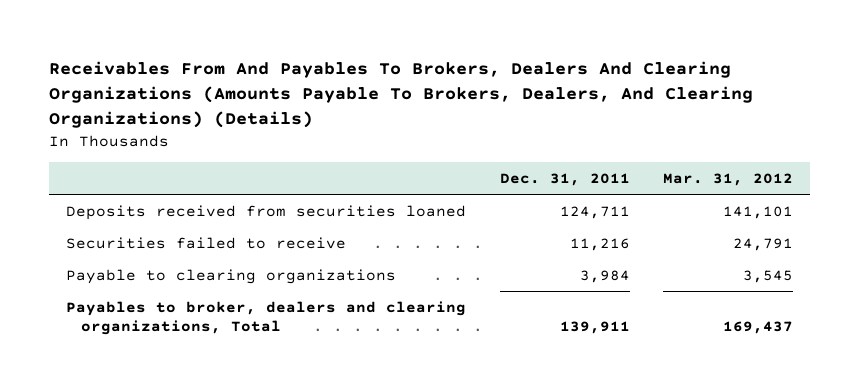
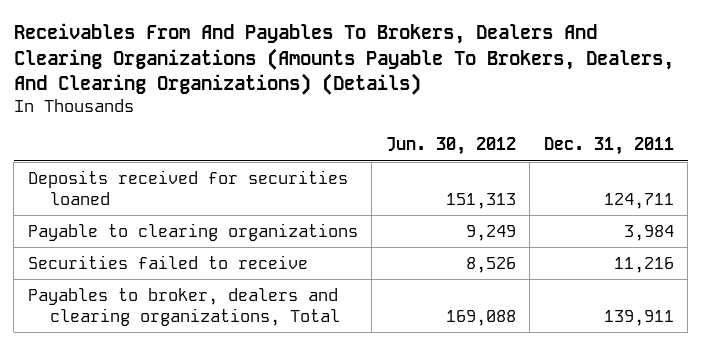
- | Dec. 31, 2011 | Mar. 31, 2012
+ | Jun. 30, 2012 | Dec. 31, 2011
- Deposits received from securities loaned | 124,711 | 141,101
+ Deposits received for securities loaned | 151,313 | 124,711
moved down: Securities failed to receive | 8,526 | 11,216

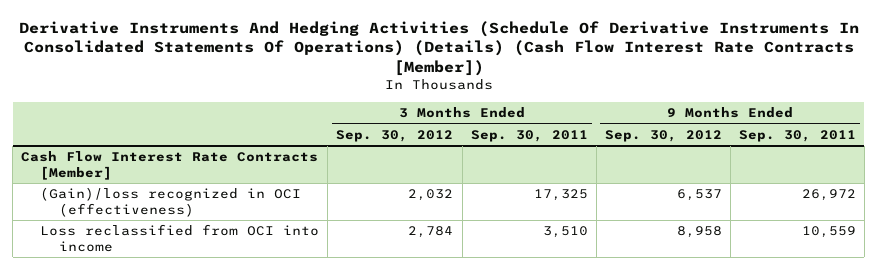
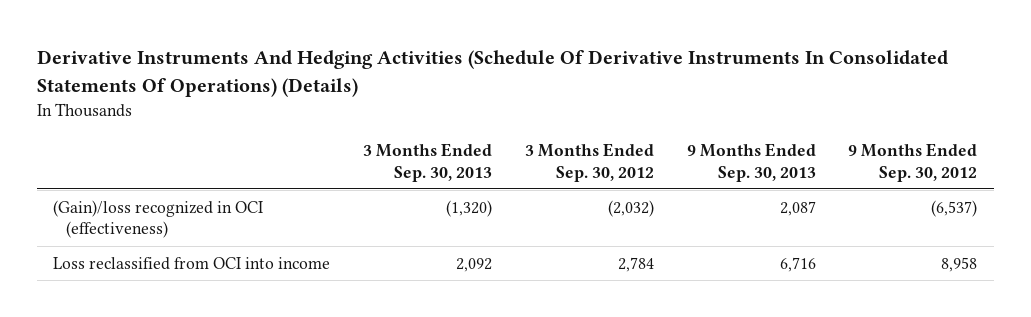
- Derivative Instruments And Hedging Activities (Schedule Of Derivative Instruments In Consolidated Statements Of Operations) (Details) (Cash Flow Interest Rate Contracts [Member])
+ Derivative Instruments And Hedging Activities (Schedule Of Derivative Instruments In Consolidated Statements Of Operations) (Details)
- | 3 Months Ended Sep. 30, 2012 | 3 Months Ended Sep. 30, 2011 | 9 Months Ended Sep. 30, 2012 | 9 Months Ended Sep. 30, 2011
+ | 3 Months Ended Sep. 30, 2013 | 3 Months Ended Sep. 30, 2012 | 9 Months Ended Sep. 30, 2013 | 9 Months Ended Sep. 30, 2012
- Cash Flow Interest Rate Contracts [Member]
- (Gain)/loss recognized in OCI (effectiveness) | 2,032 | 17,325 | 6,537 | 26,972
+ (Gain)/loss recognized in OCI (effectiveness) | (1,320) | (2,032) | 2,087 | (6,537)

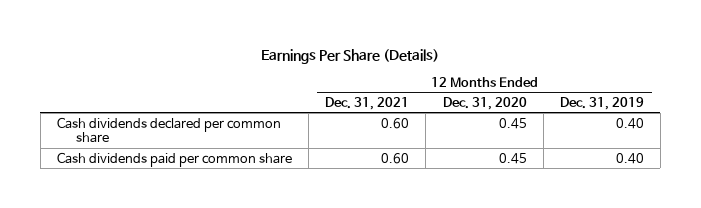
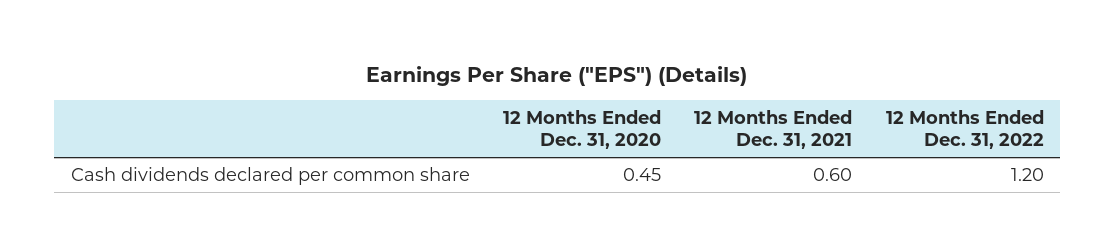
- Earnings Per Share (Details)
+ Earnings Per Share ("EPS") (Details)
- | 12 Months Ended Dec. 31, 2021 | 12 Months Ended Dec. 31, 2020 | 12 Months Ended Dec. 31, 2019
+ | 12 Months Ended Dec. 31, 2020 | 12 Months Ended Dec. 31, 2021 | 12 Months Ended Dec. 31, 2022
- Cash dividends paid per common share | 0.60 | 0.45 | 0.40

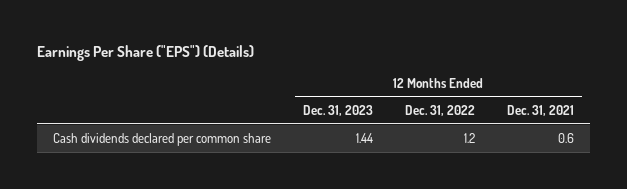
- | 12 Months Ended Dec. 31, 2020 | 12 Months Ended Dec. 31, 2021 | 12 Months Ended Dec. 31, 2022
+ | 12 Months Ended Dec. 31, 2023 | 12 Months Ended Dec. 31, 2022 | 12 Months Ended Dec. 31, 2021
- Cash dividends declared per common share | 0.45 | 0.60 | 1.20
+ Cash dividends declared per common share | 1.44 | 1.2 | 0.6

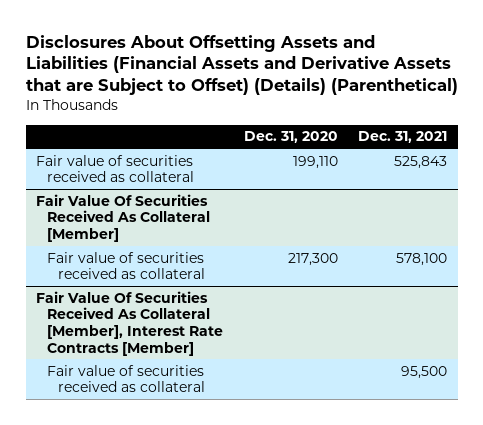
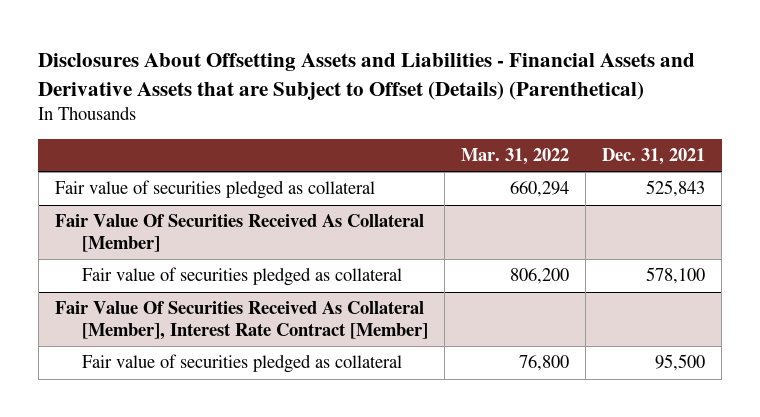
- Disclosures About Offsetting Assets and Liabilities (Financial Assets and Derivative Assets that are Subject to Offset) (Details) (Parenthetical)
+ Disclosures About Offsetting Assets and Liabilities - Financial Assets and Derivative Assets that are Subject to Offset (Details) (Parenthetical)
- | Dec. 31, 2020 | Dec. 31, 2021
+ | Mar. 31, 2022 | Dec. 31, 2021
- Fair value of securities received as collateral | 199,110 | 525,843
+ Fair value of securities pledged as collateral | 660,294 | 525,843
@ Fair Value Of Securities Received As Collateral [Member]
- Fair value of securities received as collateral | 217,300 | 578,100
- Fair Value Of Securities Received As Collateral [Member], Interest Rate Contracts [Member]
- Fair value of securities received as collateral | | 95,500
@ Fair Value Of Securities Received As Collateral [Member]
+ Fair value of securities pledged as collateral | 806,200 | 578,100
+ Fair Value Of Securities Received As Collateral [Member], Interest Rate Contract [Member]
+ Fair value of securities pledged as collateral | 76,800 | 95,500

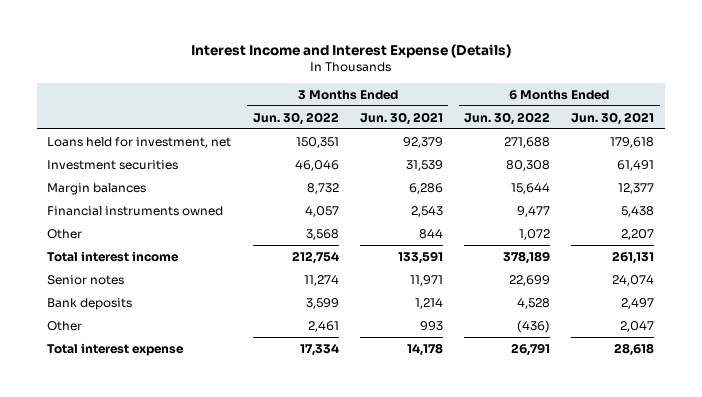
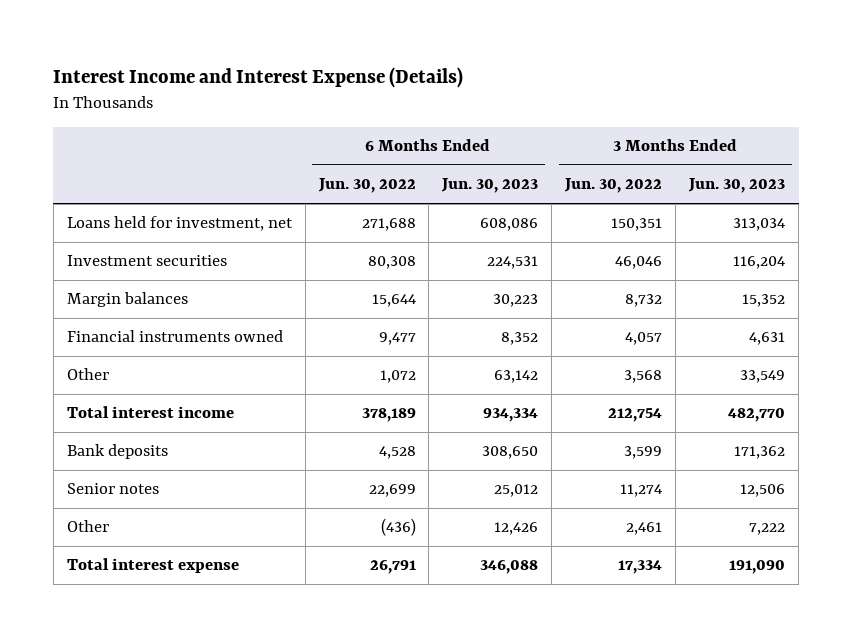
- | 3 Months Ended Jun. 30, 2022 | 3 Months Ended Jun. 30, 2021 | 6 Months Ended Jun. 30, 2022 | 6 Months Ended Jun. 30, 2021
+ | 6 Months Ended Jun. 30, 2022 | 6 Months Ended Jun. 30, 2023 | 3 Months Ended Jun. 30, 2022 | 3 Months Ended Jun. 30, 2023
moved down: Senior notes | 22,699 | 25,012 | 11,274 | 12,506

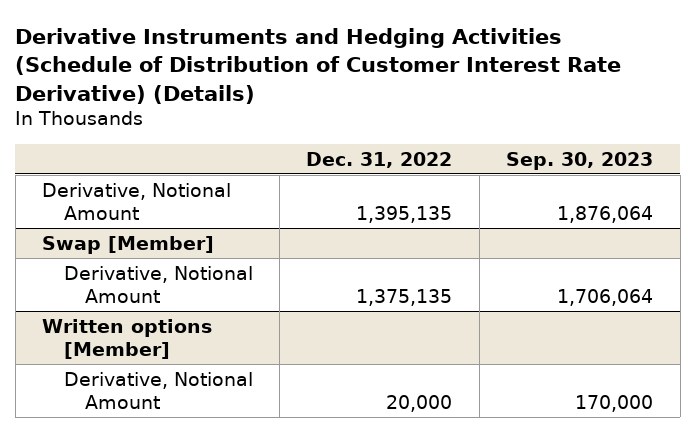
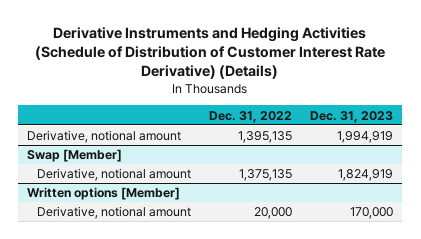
- | Dec. 31, 2022 | Sep. 30, 2023
+ | Dec. 31, 2022 | Dec. 31, 2023
- Derivative, Notional Amount | 1,395,135 | 1,876,064
+ Derivative, notional amount | 1,395,135 | 1,994,919
@ Swap [Member]
- Derivative, Notional Amount | 1,375,135 | 1,706,064
+ Derivative, notional amount | 1,375,135 | 1,824,919
@ Written options [Member]
- Derivative, Notional Amount | 20,000 | 170,000
+ Derivative, notional amount | 20,000 | 170,000

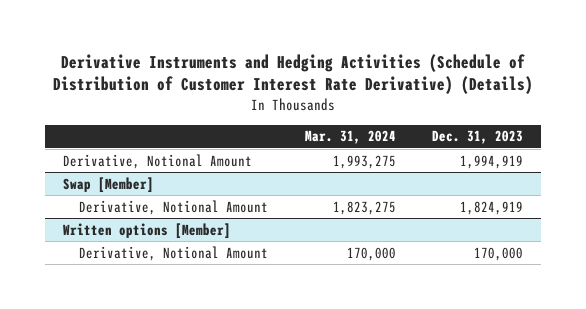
- | Dec. 31, 2022 | Dec. 31, 2023
+ | Mar. 31, 2024 | Dec. 31, 2023
- Derivative, notional amount | 1,395,135 | 1,994,919
+ Derivative, Notional Amount | 1,993,275 | 1,994,919
@ Swap [Member]
- Derivative, notional amount | 1,375,135 | 1,824,919
+ Derivative, Notional Amount | 1,823,275 | 1,824,919
@ Written options [Member]
- Derivative, notional amount | 20,000 | 170,000
+ Derivative, Notional Amount | 170,000 | 170,000

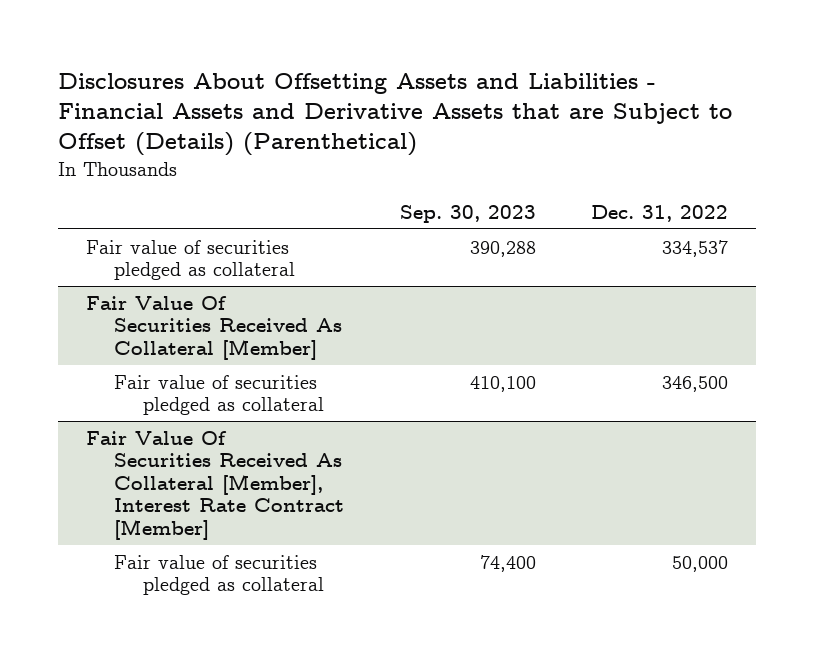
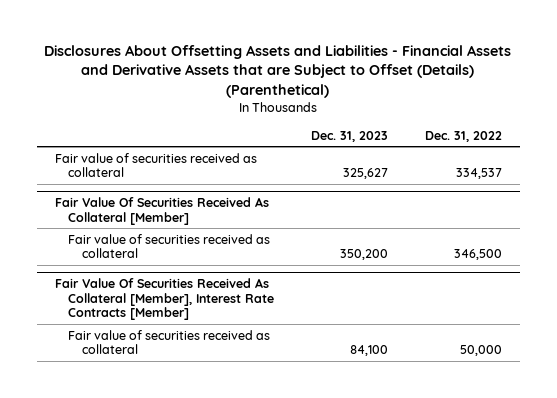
- | Sep. 30, 2023 | Dec. 31, 2022
+ | Dec. 31, 2023 | Dec. 31, 2022
- Fair value of securities pledged as collateral | 390,288 | 334,537
+ Fair value of securities received as collateral | 325,627 | 334,537
@ Fair Value Of Securities Received As Collateral [Member]
- Fair value of securities pledged as collateral | 410,100 | 346,500
- Fair Value Of Securities Received As Collateral [Member], Interest Rate Contract [Member]
- Fair value of securities pledged as collateral | 74,400 | 50,000
@ Fair Value Of Securities Received As Collateral [Member]
+ Fair value of securities received as collateral | 350,200 | 346,500
+ Fair Value Of Securities Received As Collateral [Member], Interest Rate Contracts [Member]
+ Fair value of securities received as collateral | 84,100 | 50,000

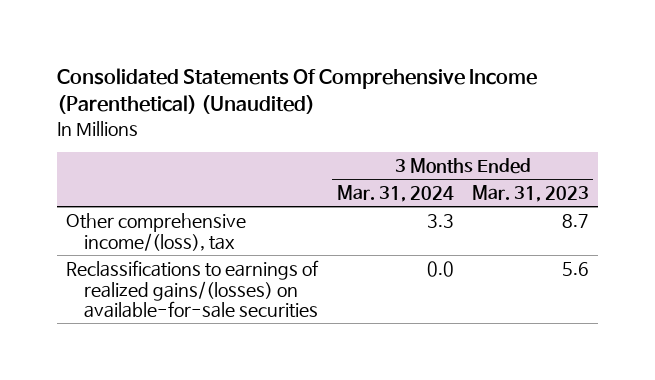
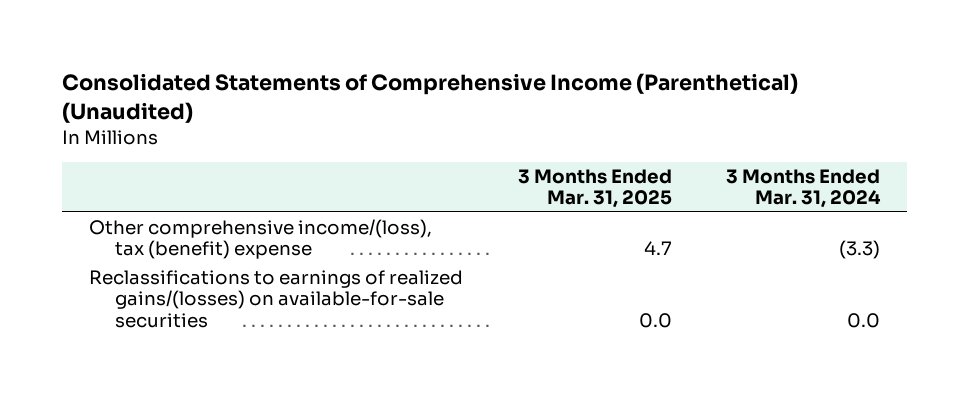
- Consolidated Statements Of Comprehensive Income (Parenthetical) (Unaudited)
+ Consolidated Statements of Comprehensive Income (Parenthetical) (Unaudited)
- | 3 Months Ended Mar. 31, 2024 | 3 Months Ended Mar. 31, 2023
+ | 3 Months Ended Mar. 31, 2025 | 3 Months Ended Mar. 31, 2024
- Other comprehensive income/(loss), tax | 3.3 | 8.7
+ Other comprehensive income/(loss), tax (benefit) expense | 4.7 | (3.3)

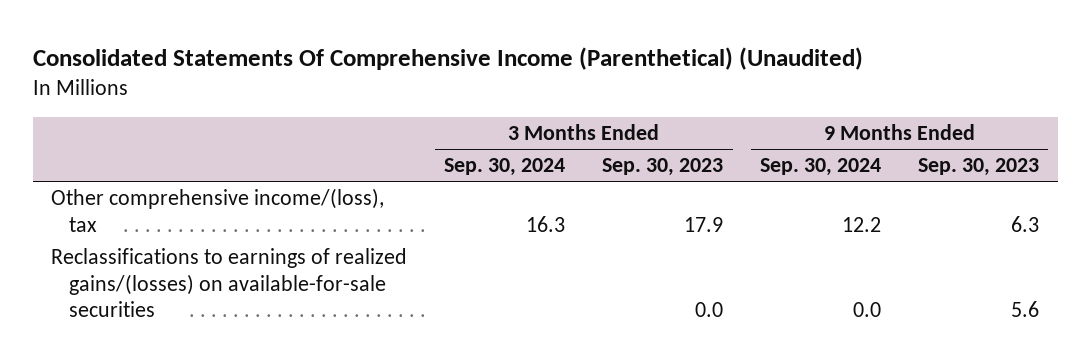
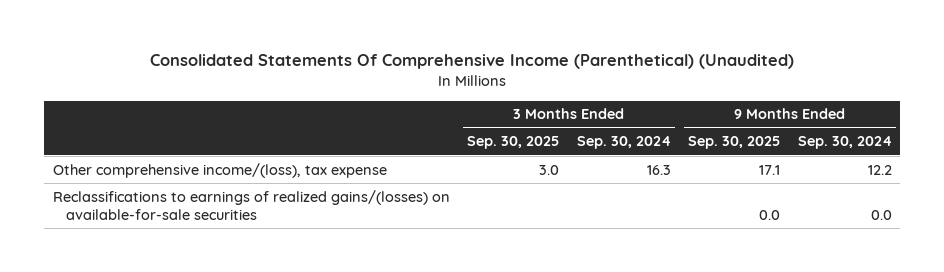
- | 3 Months Ended Sep. 30, 2024 | 3 Months Ended Sep. 30, 2023 | 9 Months Ended Sep. 30, 2024 | 9 Months Ended Sep. 30, 2023
+ | 3 Months Ended Sep. 30, 2025 | 3 Months Ended Sep. 30, 2024 | 9 Months Ended Sep. 30, 2025 | 9 Months Ended Sep. 30, 2024
- Other comprehensive income/(loss), tax | 16.3 | 17.9 | 12.2 | 6.3
+ Other comprehensive income/(loss), tax expense | 3.0 | 16.3 | 17.1 | 12.2

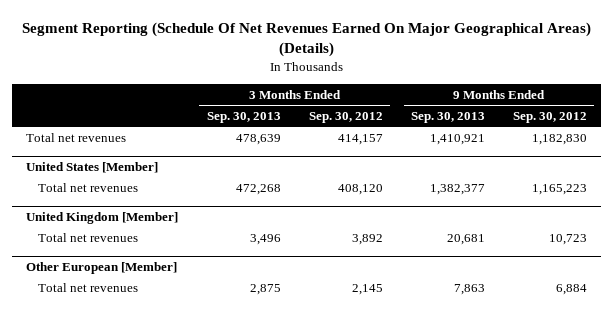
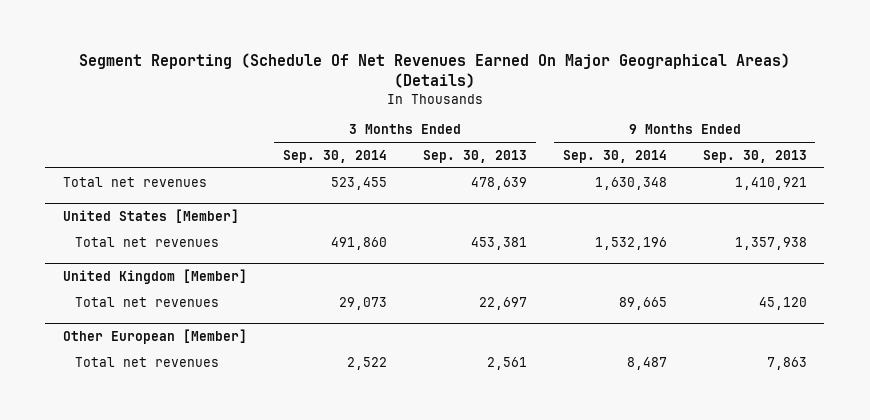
- | 3 Months Ended Sep. 30, 2013 | 3 Months Ended Sep. 30, 2012 | 9 Months Ended Sep. 30, 2013 | 9 Months Ended Sep. 30, 2012
+ | 3 Months Ended Sep. 30, 2014 | 3 Months Ended Sep. 30, 2013 | 9 Months Ended Sep. 30, 2014 | 9 Months Ended Sep. 30, 2013
@ United States [Member]
- Total net revenues | 472,268 | 408,120 | 1,382,377 | 1,165,223
+ Total net revenues | 491,860 | 453,381 | 1,532,196 | 1,357,938
@ United Kingdom [Member]
- Total net revenues | 3,496 | 3,892 | 20,681 | 10,723
+ Total net revenues | 29,073 | 22,697 | 89,665 | 45,120
@ Other European [Member]
- Total net revenues | 2,875 | 2,145 | 7,863 | 6,884
+ Total net revenues | 2,522 | 2,561 | 8,487 | 7,863

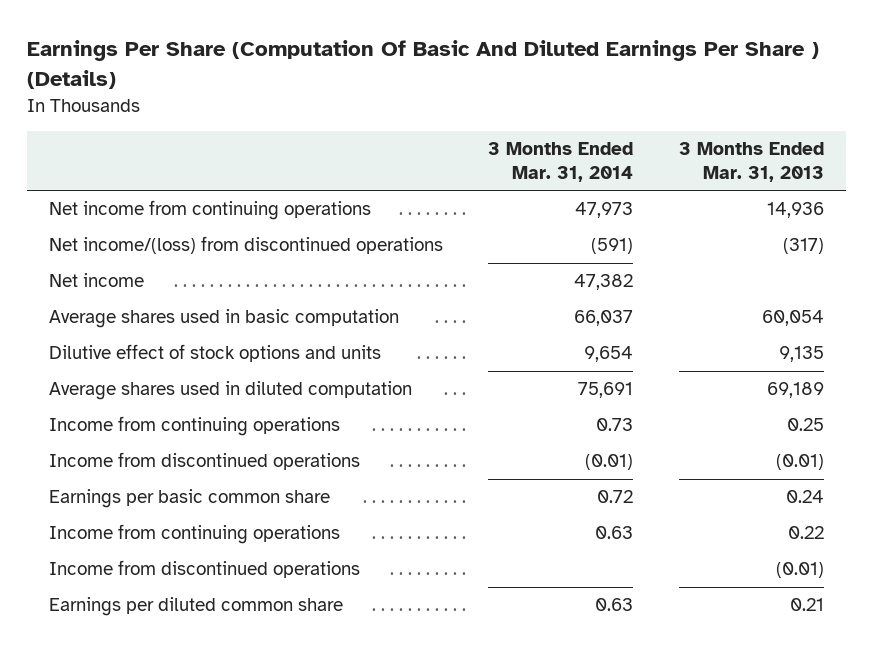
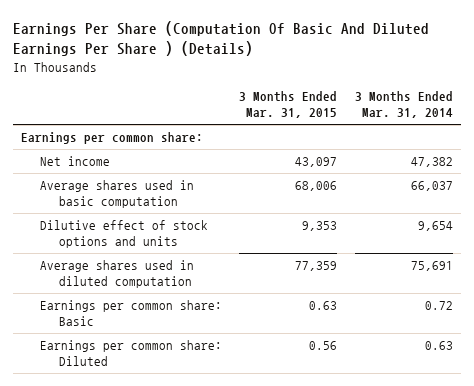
- | 3 Months Ended Mar. 31, 2014 | 3 Months Ended Mar. 31, 2013
+ | 3 Months Ended Mar. 31, 2015 | 3 Months Ended Mar. 31, 2014
- Net income from continuing operations | 47,973 | 14,936
- Net income/(loss) from discontinued operations | (591) | (317)
+ Earnings per common share:
- Income from continuing operations | 0.73 | 0.25
- Income from discontinued operations | (0.01) | (0.01)
- Earnings per basic common share | 0.72 | 0.24
- Income from continuing operations | 0.63 | 0.22
- Income from discontinued operations | | (0.01)
- Earnings per diluted common share | 0.63 | 0.21
+ Earnings per common share: Basic | 0.63 | 0.72
+ Earnings per common share: Diluted | 0.56 | 0.63

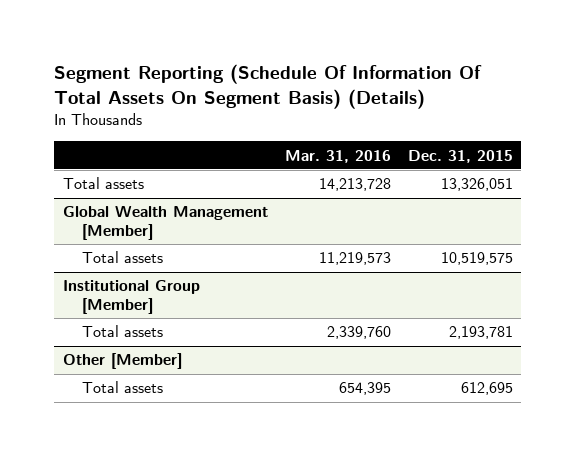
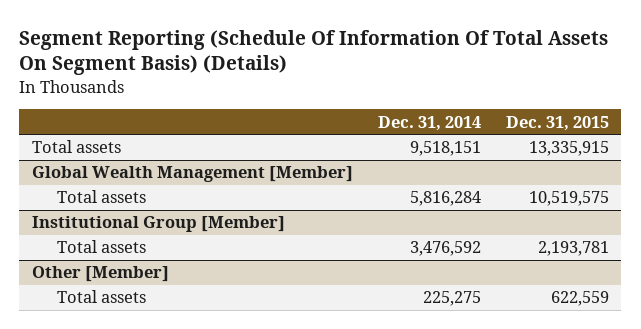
- | Mar. 31, 2016 | Dec. 31, 2015
+ | Dec. 31, 2014 | Dec. 31, 2015
- Total assets | 14,213,728 | 13,326,051
+ Total assets | 9,518,151 | 13,335,915
@ Other [Member]
- Total assets | 654,395 | 612,695
+ Total assets | 225,275 | 622,559

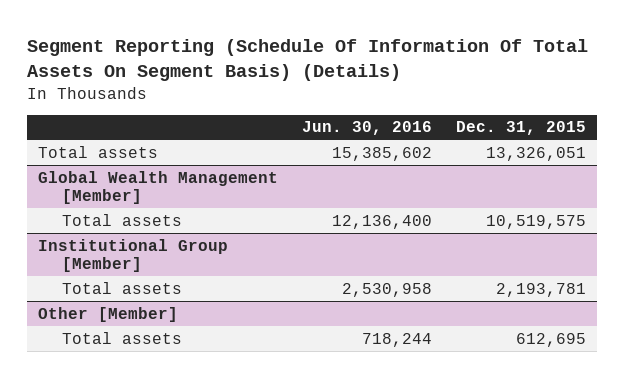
- | Dec. 31, 2014 | Dec. 31, 2015
+ | Jun. 30, 2016 | Dec. 31, 2015
- Total assets | 9,518,151 | 13,335,915
+ Total assets | 15,385,602 | 13,326,051
@ Other [Member]
- Total assets | 225,275 | 622,559
+ Total assets | 718,244 | 612,695

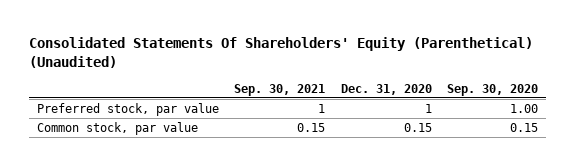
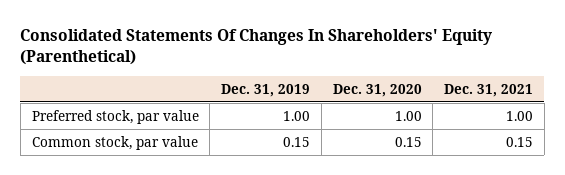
- Consolidated Statements Of Shareholders' Equity (Parenthetical) (Unaudited)
+ Consolidated Statements Of Changes In Shareholders' Equity (Parenthetical)
- | Sep. 30, 2021 | Dec. 31, 2020 | Sep. 30, 2020
+ | Dec. 31, 2019 | Dec. 31, 2020 | Dec. 31, 2021
- Preferred stock, par value | 1 | 1 | 1.00
+ Preferred stock, par value | 1.00 | 1.00 | 1.00

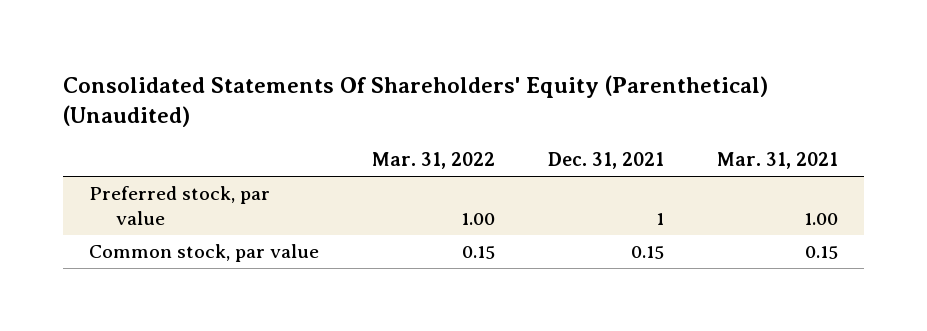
- Consolidated Statements Of Changes In Shareholders' Equity (Parenthetical)
+ Consolidated Statements Of Shareholders' Equity (Parenthetical) (Unaudited)
- | Dec. 31, 2019 | Dec. 31, 2020 | Dec. 31, 2021
+ | Mar. 31, 2022 | Dec. 31, 2021 | Mar. 31, 2021
- Preferred stock, par value | 1.00 | 1.00 | 1.00
+ Preferred stock, par value | 1.00 | 1 | 1.00

